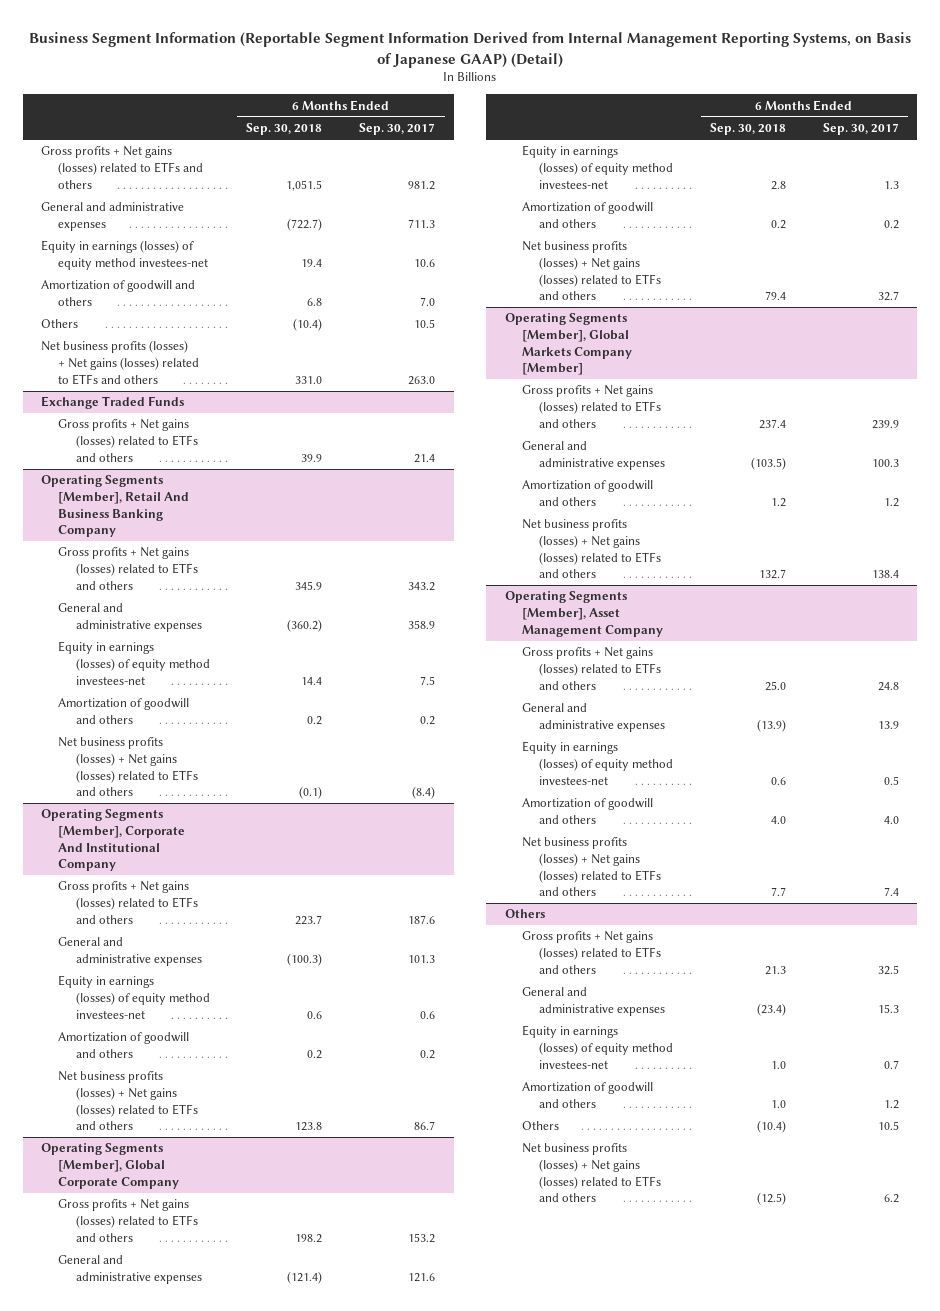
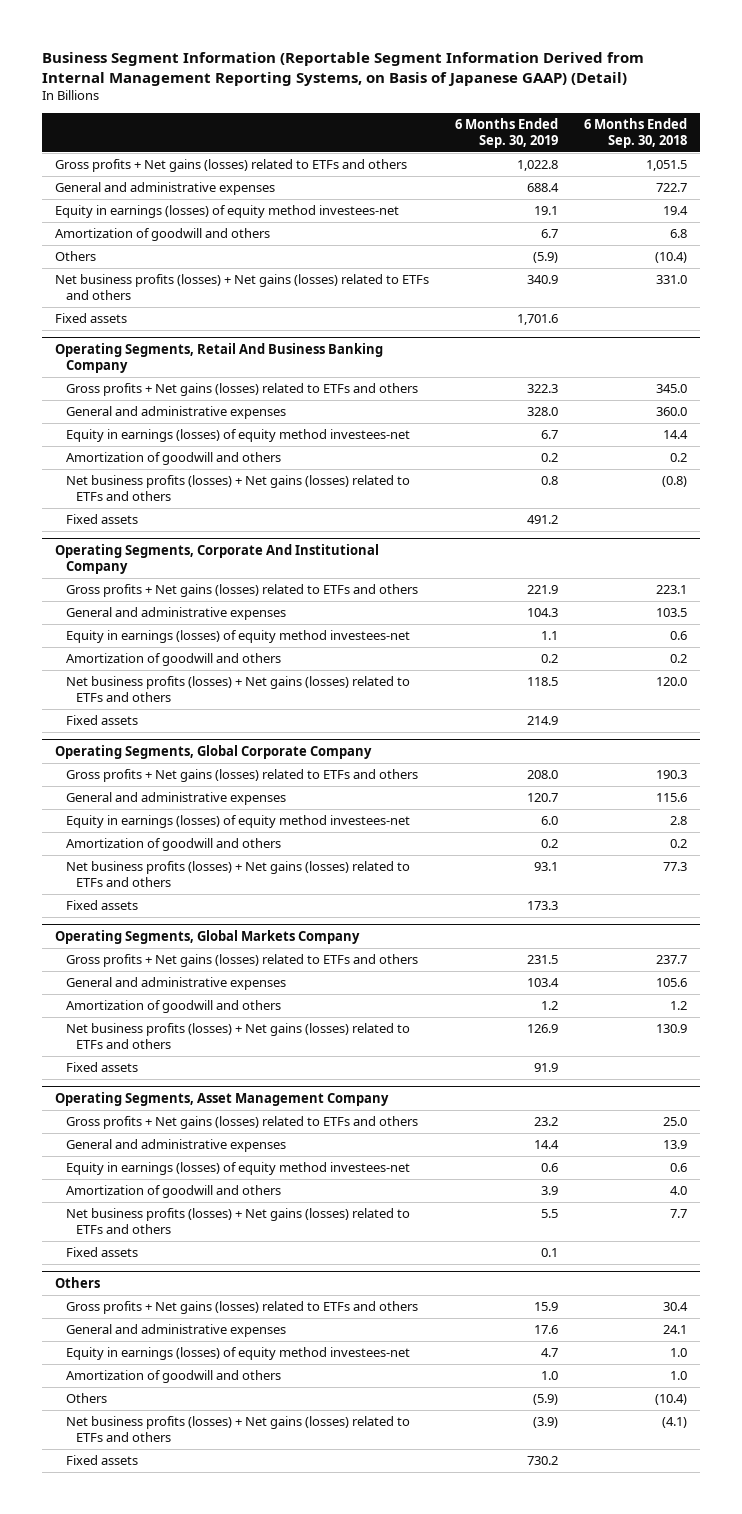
- | 6 Months Ended Sep. 30, 2018 | 6 Months Ended Sep. 30, 2017
+ | 6 Months Ended Sep. 30, 2019 | 6 Months Ended Sep. 30, 2018
- General and administrative expenses | (722.7) | 711.3
+ General and administrative expenses | 688.4 | 722.7
- Exchange Traded Funds
- Gross profits + Net gains (losses) related to ETFs and others | 39.9 | 21.4
- Operating Segments [Member], Retail And Business Banking Company
- Gross profits + Net gains (losses) related to ETFs and others | 345.9 | 343.2
- General and administrative expenses | (360.2) | 358.9
+ Fixed assets | 1,701.6 |
+ Operating Segments, Retail And Business Banking Company
+ Gross profits + Net gains (losses) related to ETFs and others | 322.3 | 345.0
+ General and administrative expenses | 328.0 | 360.0
- Net business profits (losses) + Net gains (losses) related to ETFs and others | (0.1) | (8.4)
- Operating Segments [Member], Corporate And Institutional Company
- Gross profits + Net gains (losses) related to ETFs and others | 223.7 | 187.6
- General and administrative expenses | (100.3) | 101.3
+ Net business profits (losses) + Net gains (losses) related to ETFs and others | 0.8 | (0.8)
+ Fixed assets | 491.2 |
+ Operating Segments, Corporate And Institutional Company
+ Gross profits + Net gains (losses) related to ETFs and others | 221.9 | 223.1
+ General and administrative expenses | 104.3 | 103.5
- Net business profits (losses) + Net gains (losses) related to ETFs and others | 123.8 | 86.7
- Operating Segments [Member], Global Corporate Company
- Gross profits + Net gains (losses) related to ETFs and others | 198.2 | 153.2
- General and administrative expenses | (121.4) | 121.6
+ Net business profits (losses) + Net gains (losses) related to ETFs and others | 118.5 | 120.0
+ Fixed assets | 214.9 |
+ Operating Segments, Global Corporate Company
+ Gross profits + Net gains (losses) related to ETFs and others | 208.0 | 190.3
+ General and administrative expenses | 120.7 | 115.6
- Net business profits (losses) + Net gains (losses) related to ETFs and others | 79.4 | 32.7
- Operating Segments [Member], Global Markets Company [Member]
- Gross profits + Net gains (losses) related to ETFs and others | 237.4 | 239.9
- General and administrative expenses | (103.5) | 100.3
+ Net business profits (losses) + Net gains (losses) related to ETFs and others | 93.1 | 77.3
+ Fixed assets | 173.3 |
+ Operating Segments, Global Markets Company
+ Gross profits + Net gains (losses) related to ETFs and others | 231.5 | 237.7
+ General and administrative expenses | 103.4 | 105.6
- Net business profits (losses) + Net gains (losses) related to ETFs and others | 132.7 | 138.4
- Operating Segments [Member], Asset Management Company
+ Net business profits (losses) + Net gains (losses) related to ETFs and others | 126.9 | 130.9
+ Fixed assets | 91.9 |
+ Operating Segments, Asset Management Company
- General and administrative expenses | (13.9) | 13.9
+ General and administrative expenses | 14.4 | 13.9
+ Fixed assets | 0.1 |
@ Others
- Gross profits + Net gains (losses) related to ETFs and others | 21.3 | 32.5
- General and administrative expenses | (23.4) | 15.3
+ Gross profits + Net gains (losses) related to ETFs and others | 15.9 | 30.4
+ General and administrative expenses | 17.6 | 24.1
- Net business profits (losses) + Net gains (losses) related to ETFs and others | (12.5) | 6.2
+ Net business profits (losses) + Net gains (losses) related to ETFs and others | (3.9) | (4.1)
+ Fixed assets | 730.2 |

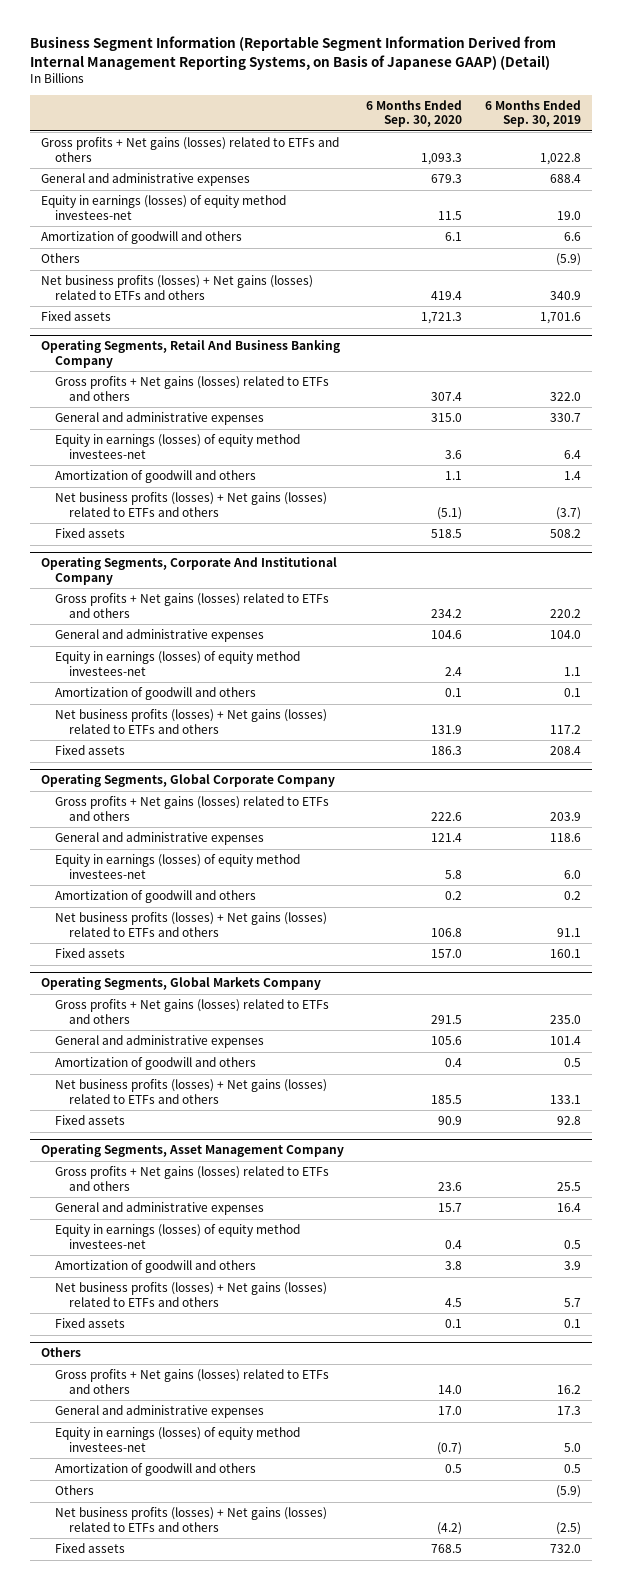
- | 6 Months Ended Sep. 30, 2019 | 6 Months Ended Sep. 30, 2018
+ | 6 Months Ended Sep. 30, 2020 | 6 Months Ended Sep. 30, 2019
- Equity in earnings (losses) of equity method investees-net | 19.1 | 19.4
- Amortization of goodwill and others | 6.7 | 6.8
+ Equity in earnings (losses) of equity method investees-net | 11.5 | 19.0
+ Amortization of goodwill and others | 6.1 | 6.6
@ Operating Segments, Retail And Business Banking Company
- Gross profits + Net gains (losses) related to ETFs and others | 322.3 | 345.0
- General and administrative expenses | 328.0 | 360.0
- Equity in earnings (losses) of equity method investees-net | 6.7 | 14.4
- Amortization of goodwill and others | 0.2 | 0.2
- Net business profits (losses) + Net gains (losses) related to ETFs and others | 0.8 | (0.8)
- Fixed assets | 491.2 |
+ Gross profits + Net gains (losses) related to ETFs and others | 307.4 | 322.0
+ General and administrative expenses | 315.0 | 330.7
+ Equity in earnings (losses) of equity method investees-net | 3.6 | 6.4
+ Amortization of goodwill and others | 1.1 | 1.4
+ Net business profits (losses) + Net gains (losses) related to ETFs and others | (5.1) | (3.7)
+ Fixed assets | 518.5 | 508.2
@ Operating Segments, Corporate And Institutional Company
- Gross profits + Net gains (losses) related to ETFs and others | 221.9 | 223.1
- General and administrative expenses | 104.3 | 103.5
+ Gross profits + Net gains (losses) related to ETFs and others | 234.2 | 220.2
+ General and administrative expenses | 104.6 | 104.0
- Amortization of goodwill and others | 0.2 | 0.2
- Net business profits (losses) + Net gains (losses) related to ETFs and others | 118.5 | 120.0
- Fixed assets | 214.9 |
+ Amortization of goodwill and others | 0.1 | 0.1
+ Net business profits (losses) + Net gains (losses) related to ETFs and others | 131.9 | 117.2
+ Fixed assets | 186.3 | 208.4
@ Operating Segments, Global Corporate Company
- Gross profits + Net gains (losses) related to ETFs and others | 208.0 | 190.3
- General and administrative expenses | 120.7 | 115.6
+ Gross profits + Net gains (losses) related to ETFs and others | 222.6 | 203.9
+ General and administrative expenses | 121.4 | 118.6
- Net business profits (losses) + Net gains (losses) related to ETFs and others | 93.1 | 77.3
- Fixed assets | 173.3 |
+ Net business profits (losses) + Net gains (losses) related to ETFs and others | 106.8 | 91.1
+ Fixed assets | 157.0 | 160.1
@ Operating Segments, Global Markets Company
- Gross profits + Net gains (losses) related to ETFs and others | 231.5 | 237.7
- General and administrative expenses | 103.4 | 105.6
- Amortization of goodwill and others | 1.2 | 1.2
- Net business profits (losses) + Net gains (losses) related to ETFs and others | 126.9 | 130.9
- Fixed assets | 91.9 |
+ Gross profits + Net gains (losses) related to ETFs and others | 291.5 | 235.0
+ General and administrative expenses | 105.6 | 101.4
+ Amortization of goodwill and others | 0.4 | 0.5
+ Net business profits (losses) + Net gains (losses) related to ETFs and others | 185.5 | 133.1
+ Fixed assets | 90.9 | 92.8
@ Operating Segments, Asset Management Company
- Gross profits + Net gains (losses) related to ETFs and others | 23.2 | 25.0
- General and administrative expenses | 14.4 | 13.9
- Equity in earnings (losses) of equity method investees-net | 0.6 | 0.6
+ Gross profits + Net gains (losses) related to ETFs and others | 23.6 | 25.5
+ General and administrative expenses | 15.7 | 16.4
+ Equity in earnings (losses) of equity method investees-net | 0.4 | 0.5
- Net business profits (losses) + Net gains (losses) related to ETFs and others | 5.5 | 7.7
+ Net business profits (losses) + Net gains (losses) related to ETFs and others | 4.5 | 5.7
@ Others
- Gross profits + Net gains (losses) related to ETFs and others | 15.9 | 30.4
- General and administrative expenses | 17.6 | 24.1
- Equity in earnings (losses) of equity method investees-net | 4.7 | 1.0
- Amortization of goodwill and others | 1.0 | 1.0
+ Gross profits + Net gains (losses) related to ETFs and others | 14.0 | 16.2
+ General and administrative expenses | 17.0 | 17.3
+ Equity in earnings (losses) of equity method investees-net | (0.7) | 5.0
+ Amortization of goodwill and others | 0.5 | 0.5
- Net business profits (losses) + Net gains (losses) related to ETFs and others | (3.9) | (4.1)
- Fixed assets | 730.2 |
+ Net business profits (losses) + Net gains (losses) related to ETFs and others | (4.2) | (2.5)
+ Fixed assets | 768.5 | 732.0

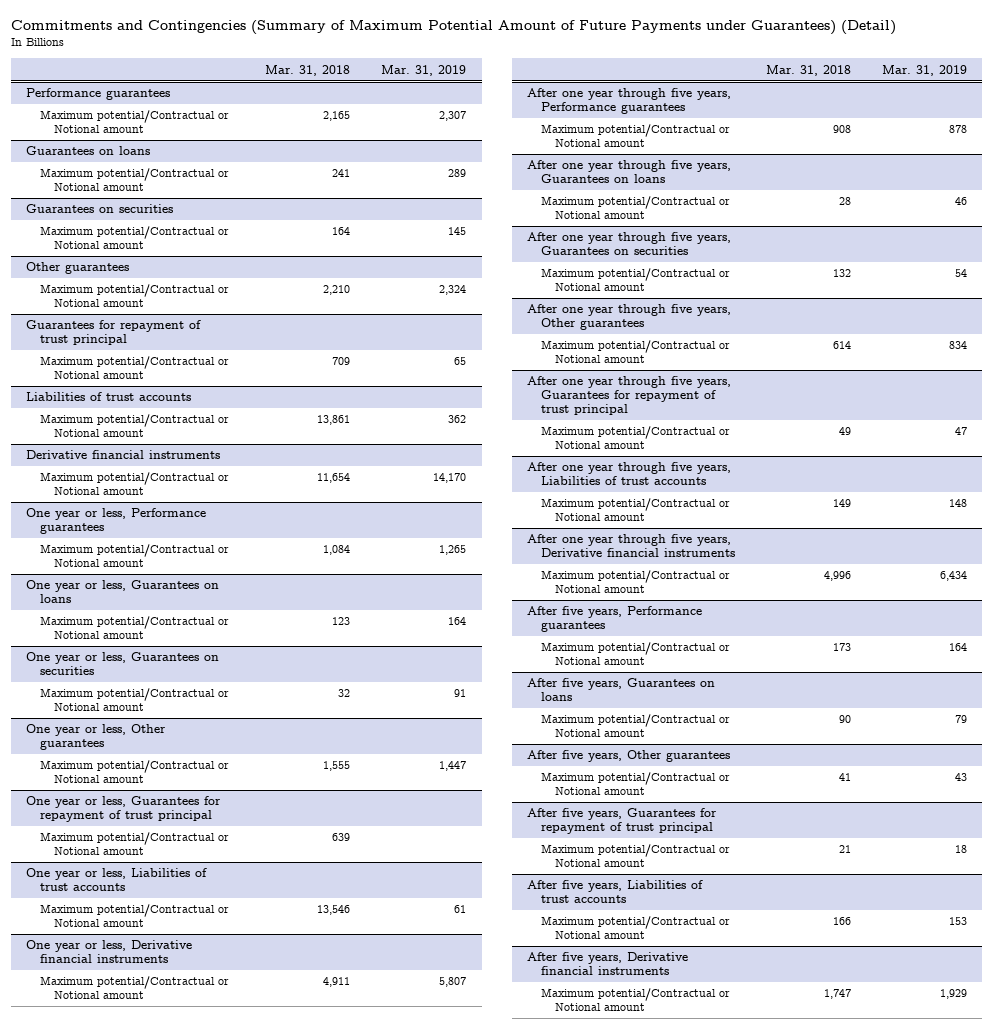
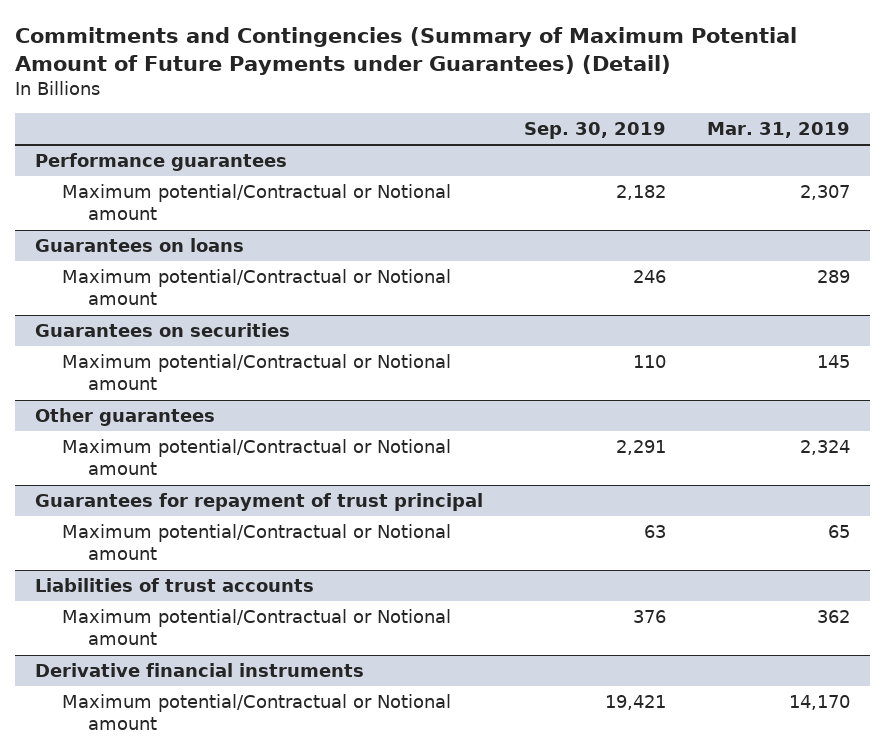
- | Mar. 31, 2018 | Mar. 31, 2019
+ | Sep. 30, 2019 | Mar. 31, 2019
- One year or less, Performance guarantees
- Maximum potential/Contractual or Notional amount | 1,084 | 1,265
- One year or less, Guarantees on loans
- Maximum potential/Contractual or Notional amount | 123 | 164
- One year or less, Guarantees on securities
- Maximum potential/Contractual or Notional amount | 32 | 91
- One year or less, Other guarantees
- Maximum potential/Contractual or Notional amount | 1,555 | 1,447
- One year or less, Guarantees for repayment of trust principal
- Maximum potential/Contractual or Notional amount | 639 |
- One year or less, Liabilities of trust accounts
- Maximum potential/Contractual or Notional amount | 13,546 | 61
- One year or less, Derivative financial instruments
- Maximum potential/Contractual or Notional amount | 4,911 | 5,807
- After one year through five years, Performance guarantees
- Maximum potential/Contractual or Notional amount | 908 | 878
- After one year through five years, Guarantees on loans
- Maximum potential/Contractual or Notional amount | 28 | 46
- After one year through five years, Guarantees on securities
- Maximum potential/Contractual or Notional amount | 132 | 54
- After one year through five years, Other guarantees
- Maximum potential/Contractual or Notional amount | 614 | 834
- After one year through five years, Guarantees for repayment of trust principal
- Maximum potential/Contractual or Notional amount | 49 | 47
- After one year through five years, Liabilities of trust accounts
- Maximum potential/Contractual or Notional amount | 149 | 148
- After one year through five years, Derivative financial instruments
- Maximum potential/Contractual or Notional amount | 4,996 | 6,434
- After five years, Performance guarantees
- Maximum potential/Contractual or Notional amount | 173 | 164
- After five years, Guarantees on loans
- Maximum potential/Contractual or Notional amount | 90 | 79
- After five years, Other guarantees
- Maximum potential/Contractual or Notional amount | 41 | 43
- After five years, Guarantees for repayment of trust principal
- Maximum potential/Contractual or Notional amount | 21 | 18
- After five years, Liabilities of trust accounts
- Maximum potential/Contractual or Notional amount | 166 | 153
- After five years, Derivative financial instruments
- Maximum potential/Contractual or Notional amount | 1,747 | 1,929

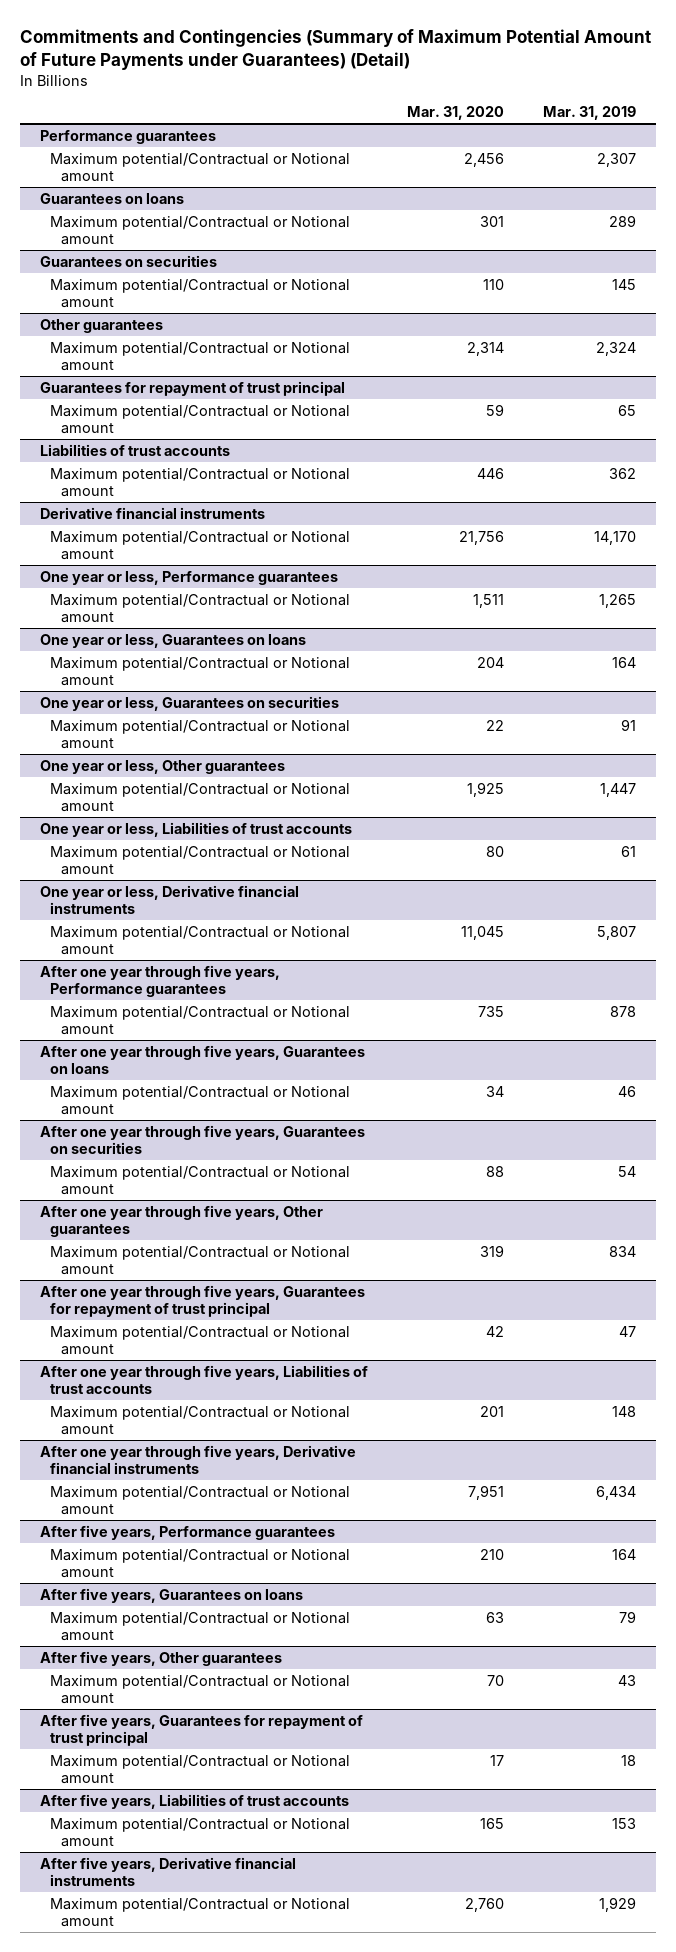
- | Sep. 30, 2019 | Mar. 31, 2019
+ | Mar. 31, 2020 | Mar. 31, 2019
+ One year or less, Performance guarantees
+ Maximum potential/Contractual or Notional amount | 1,511 | 1,265
+ One year or less, Guarantees on loans
+ Maximum potential/Contractual or Notional amount | 204 | 164
+ One year or less, Guarantees on securities
+ Maximum potential/Contractual or Notional amount | 22 | 91
+ One year or less, Other guarantees
+ Maximum potential/Contractual or Notional amount | 1,925 | 1,447
+ One year or less, Liabilities of trust accounts
+ Maximum potential/Contractual or Notional amount | 80 | 61
+ One year or less, Derivative financial instruments
+ Maximum potential/Contractual or Notional amount | 11,045 | 5,807
+ After one year through five years, Performance guarantees
+ Maximum potential/Contractual or Notional amount | 735 | 878
+ After one year through five years, Guarantees on loans
+ Maximum potential/Contractual or Notional amount | 34 | 46
+ After one year through five years, Guarantees on securities
+ Maximum potential/Contractual or Notional amount | 88 | 54
+ After one year through five years, Other guarantees
+ Maximum potential/Contractual or Notional amount | 319 | 834
+ After one year through five years, Guarantees for repayment of trust principal
+ Maximum potential/Contractual or Notional amount | 42 | 47
+ After one year through five years, Liabilities of trust accounts
+ Maximum potential/Contractual or Notional amount | 201 | 148
+ After one year through five years, Derivative financial instruments
+ Maximum potential/Contractual or Notional amount | 7,951 | 6,434
+ After five years, Performance guarantees
+ Maximum potential/Contractual or Notional amount | 210 | 164
+ After five years, Guarantees on loans
+ Maximum potential/Contractual or Notional amount | 63 | 79
+ After five years, Other guarantees
+ Maximum potential/Contractual or Notional amount | 70 | 43
+ After five years, Guarantees for repayment of trust principal
+ Maximum potential/Contractual or Notional amount | 17 | 18
+ After five years, Liabilities of trust accounts
+ Maximum potential/Contractual or Notional amount | 165 | 153
+ After five years, Derivative financial instruments
+ Maximum potential/Contractual or Notional amount | 2,760 | 1,929

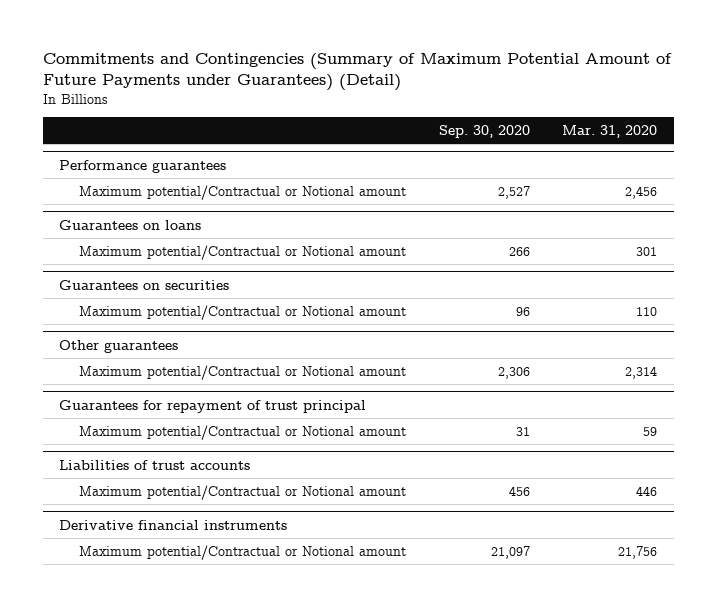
- | Mar. 31, 2020 | Mar. 31, 2019
+ | Sep. 30, 2020 | Mar. 31, 2020
- One year or less, Performance guarantees
- Maximum potential/Contractual or Notional amount | 1,511 | 1,265
- One year or less, Guarantees on loans
- Maximum potential/Contractual or Notional amount | 204 | 164
- One year or less, Guarantees on securities
- Maximum potential/Contractual or Notional amount | 22 | 91
- One year or less, Other guarantees
- Maximum potential/Contractual or Notional amount | 1,925 | 1,447
- One year or less, Liabilities of trust accounts
- Maximum potential/Contractual or Notional amount | 80 | 61
- One year or less, Derivative financial instruments
- Maximum potential/Contractual or Notional amount | 11,045 | 5,807
- After one year through five years, Performance guarantees
- Maximum potential/Contractual or Notional amount | 735 | 878
- After one year through five years, Guarantees on loans
- Maximum potential/Contractual or Notional amount | 34 | 46
- After one year through five years, Guarantees on securities
- Maximum potential/Contractual or Notional amount | 88 | 54
- After one year through five years, Other guarantees
- Maximum potential/Contractual or Notional amount | 319 | 834
- After one year through five years, Guarantees for repayment of trust principal
- Maximum potential/Contractual or Notional amount | 42 | 47
- After one year through five years, Liabilities of trust accounts
- Maximum potential/Contractual or Notional amount | 201 | 148
- After one year through five years, Derivative financial instruments
- Maximum potential/Contractual or Notional amount | 7,951 | 6,434
- After five years, Performance guarantees
- Maximum potential/Contractual or Notional amount | 210 | 164
- After five years, Guarantees on loans
- Maximum potential/Contractual or Notional amount | 63 | 79
- After five years, Other guarantees
- Maximum potential/Contractual or Notional amount | 70 | 43
- After five years, Guarantees for repayment of trust principal
- Maximum potential/Contractual or Notional amount | 17 | 18
- After five years, Liabilities of trust accounts
- Maximum potential/Contractual or Notional amount | 165 | 153
- After five years, Derivative financial instruments
- Maximum potential/Contractual or Notional amount | 2,760 | 1,929

